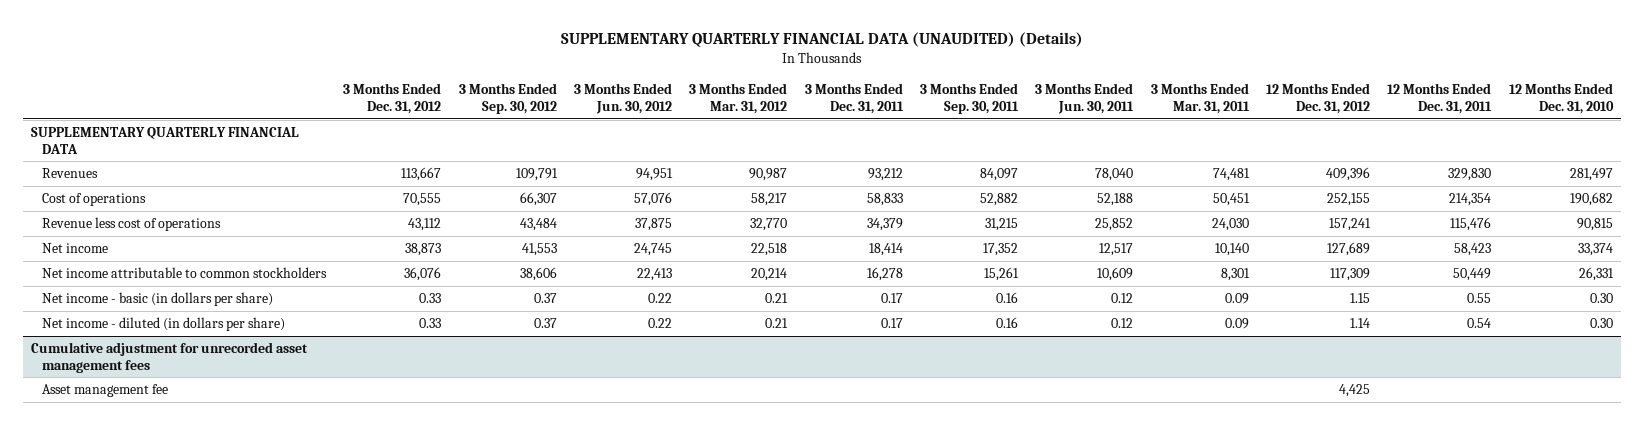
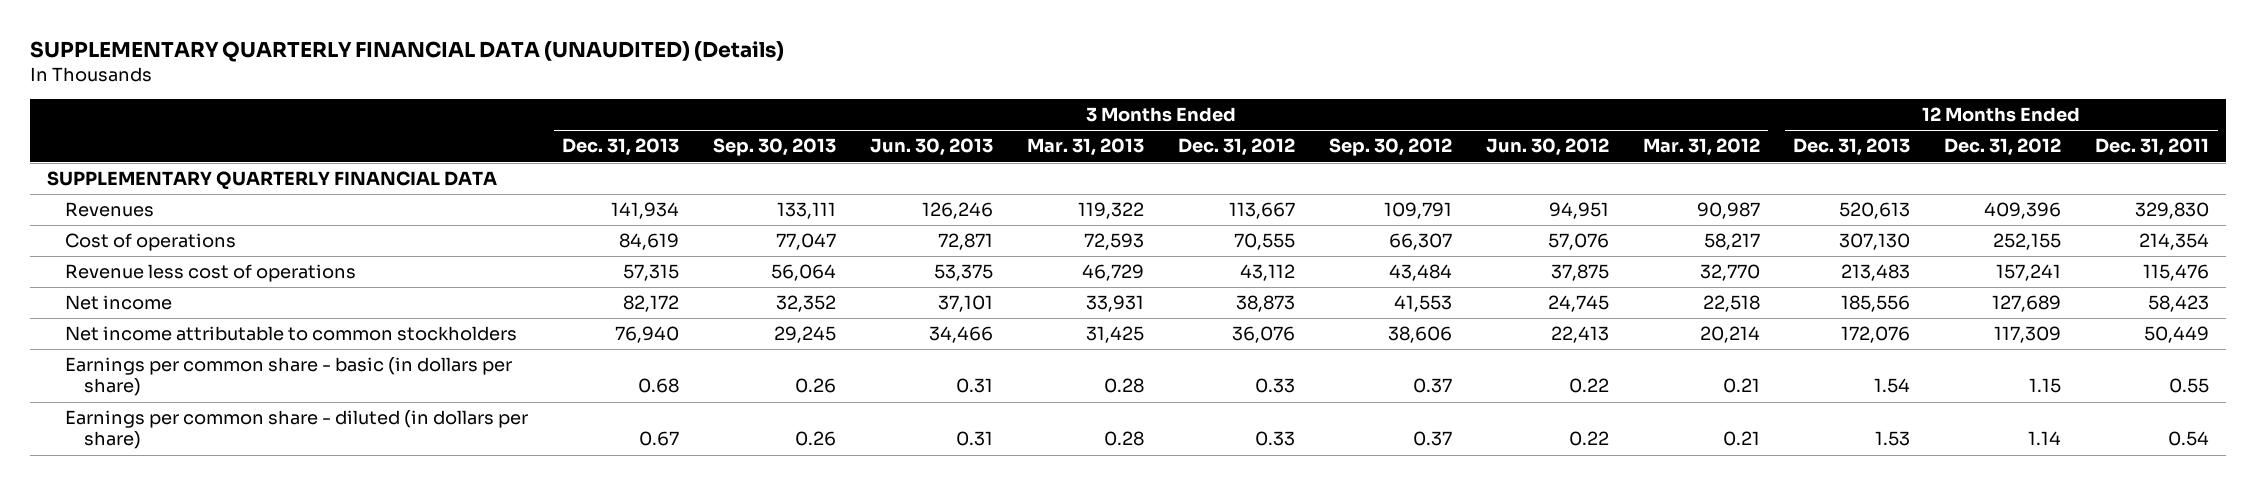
- | 3 Months Ended Dec. 31, 2012 | 3 Months Ended Sep. 30, 2012 | 3 Months Ended Jun. 30, 2012 | 3 Months Ended Mar. 31, 2012 | 3 Months Ended Dec. 31, 2011 | 3 Months Ended Sep. 30, 2011 | 3 Months Ended Jun. 30, 2011 | 3 Months Ended Mar. 31, 2011 | 12 Months Ended Dec. 31, 2012 | 12 Months Ended Dec. 31, 2011 | 12 Months Ended Dec. 31, 2010
+ | 3 Months Ended Dec. 31, 2013 | 3 Months Ended Sep. 30, 2013 | 3 Months Ended Jun. 30, 2013 | 3 Months Ended Mar. 31, 2013 | 3 Months Ended Dec. 31, 2012 | 3 Months Ended Sep. 30, 2012 | 3 Months Ended Jun. 30, 2012 | 3 Months Ended Mar. 31, 2012 | 12 Months Ended Dec. 31, 2013 | 12 Months Ended Dec. 31, 2012 | 12 Months Ended Dec. 31, 2011
- Net income - basic (in dollars per share) | 0.33 | 0.37 | 0.22 | 0.21 | 0.17 | 0.16 | 0.12 | 0.09 | 1.15 | 0.55 | 0.30
- Net income - diluted (in dollars per share) | 0.33 | 0.37 | 0.22 | 0.21 | 0.17 | 0.16 | 0.12 | 0.09 | 1.14 | 0.54 | 0.30
- Cumulative adjustment for unrecorded asset management fees
- Asset management fee | | | | | | | | | 4,425 | |
+ Earnings per common share - basic (in dollars per share) | 0.68 | 0.26 | 0.31 | 0.28 | 0.33 | 0.37 | 0.22 | 0.21 | 1.54 | 1.15 | 0.55
+ Earnings per common share - diluted (in dollars per share) | 0.67 | 0.26 | 0.31 | 0.28 | 0.33 | 0.37 | 0.22 | 0.21 | 1.53 | 1.14 | 0.54

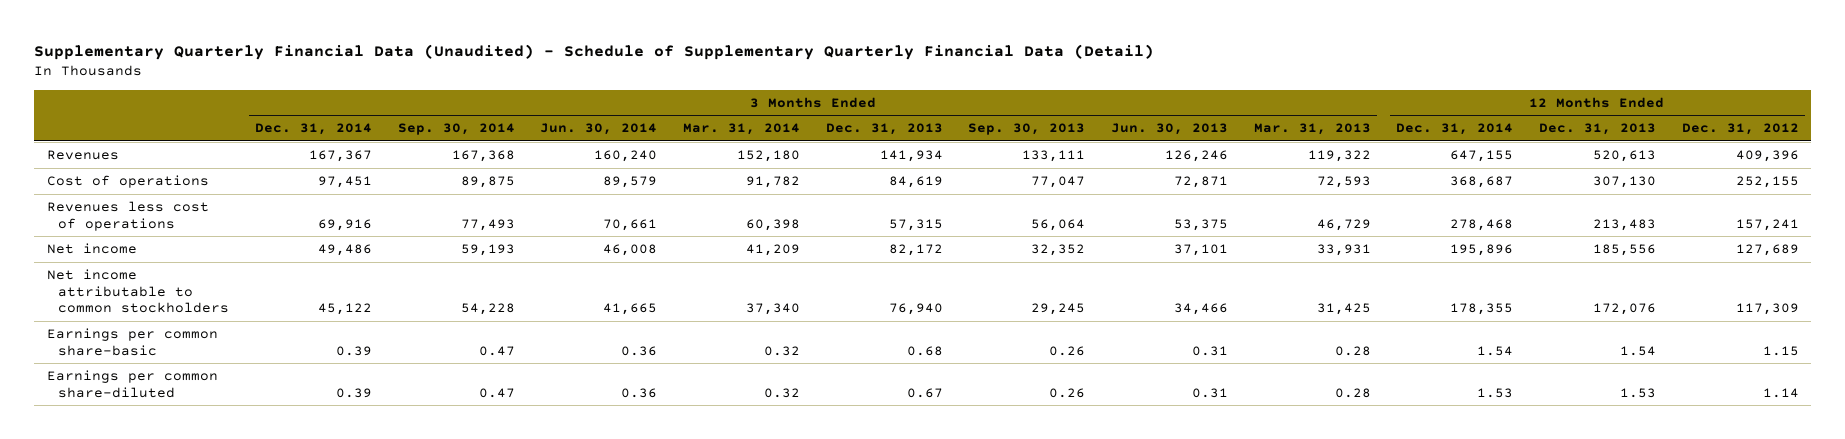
- SUPPLEMENTARY QUARTERLY FINANCIAL DATA (UNAUDITED) (Details)
+ Supplementary Quarterly Financial Data (Unaudited) - Schedule of Supplementary Quarterly Financial Data (Detail)
- | 3 Months Ended Dec. 31, 2013 | 3 Months Ended Sep. 30, 2013 | 3 Months Ended Jun. 30, 2013 | 3 Months Ended Mar. 31, 2013 | 3 Months Ended Dec. 31, 2012 | 3 Months Ended Sep. 30, 2012 | 3 Months Ended Jun. 30, 2012 | 3 Months Ended Mar. 31, 2012 | 12 Months Ended Dec. 31, 2013 | 12 Months Ended Dec. 31, 2012 | 12 Months Ended Dec. 31, 2011
+ | 3 Months Ended Dec. 31, 2014 | 3 Months Ended Sep. 30, 2014 | 3 Months Ended Jun. 30, 2014 | 3 Months Ended Mar. 31, 2014 | 3 Months Ended Dec. 31, 2013 | 3 Months Ended Sep. 30, 2013 | 3 Months Ended Jun. 30, 2013 | 3 Months Ended Mar. 31, 2013 | 12 Months Ended Dec. 31, 2014 | 12 Months Ended Dec. 31, 2013 | 12 Months Ended Dec. 31, 2012
- SUPPLEMENTARY QUARTERLY FINANCIAL DATA
- Revenue less cost of operations | 57,315 | 56,064 | 53,375 | 46,729 | 43,112 | 43,484 | 37,875 | 32,770 | 213,483 | 157,241 | 115,476
+ Revenues less cost of operations | 69,916 | 77,493 | 70,661 | 60,398 | 57,315 | 56,064 | 53,375 | 46,729 | 278,468 | 213,483 | 157,241
- Earnings per common share - basic (in dollars per share) | 0.68 | 0.26 | 0.31 | 0.28 | 0.33 | 0.37 | 0.22 | 0.21 | 1.54 | 1.15 | 0.55
- Earnings per common share - diluted (in dollars per share) | 0.67 | 0.26 | 0.31 | 0.28 | 0.33 | 0.37 | 0.22 | 0.21 | 1.53 | 1.14 | 0.54
+ Earnings per common share-basic | 0.39 | 0.47 | 0.36 | 0.32 | 0.68 | 0.26 | 0.31 | 0.28 | 1.54 | 1.54 | 1.15
+ Earnings per common share-diluted | 0.39 | 0.47 | 0.36 | 0.32 | 0.67 | 0.26 | 0.31 | 0.28 | 1.53 | 1.53 | 1.14

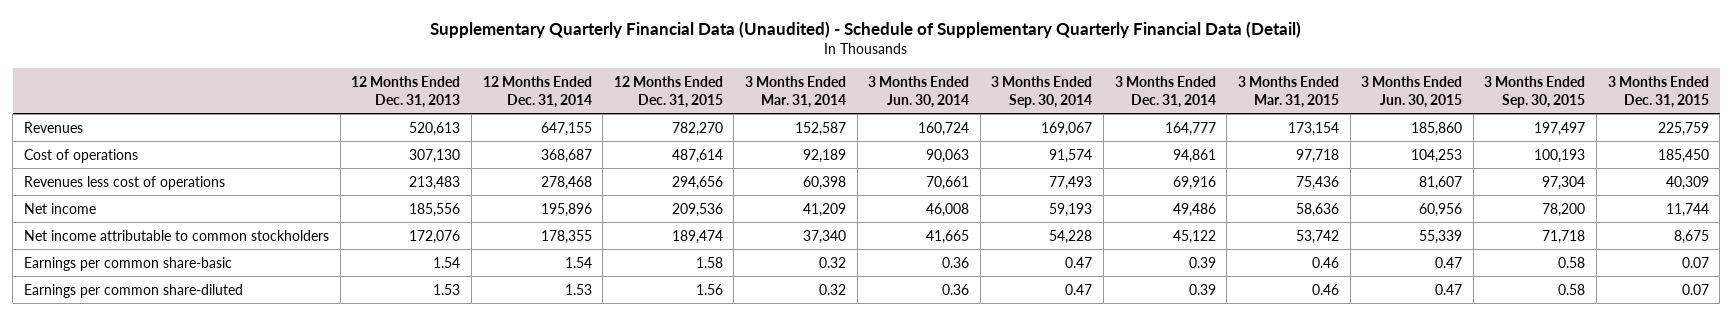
- | 3 Months Ended Dec. 31, 2014 | 3 Months Ended Sep. 30, 2014 | 3 Months Ended Jun. 30, 2014 | 3 Months Ended Mar. 31, 2014 | 3 Months Ended Dec. 31, 2013 | 3 Months Ended Sep. 30, 2013 | 3 Months Ended Jun. 30, 2013 | 3 Months Ended Mar. 31, 2013 | 12 Months Ended Dec. 31, 2014 | 12 Months Ended Dec. 31, 2013 | 12 Months Ended Dec. 31, 2012
+ | 12 Months Ended Dec. 31, 2013 | 12 Months Ended Dec. 31, 2014 | 12 Months Ended Dec. 31, 2015 | 3 Months Ended Mar. 31, 2014 | 3 Months Ended Jun. 30, 2014 | 3 Months Ended Sep. 30, 2014 | 3 Months Ended Dec. 31, 2014 | 3 Months Ended Mar. 31, 2015 | 3 Months Ended Jun. 30, 2015 | 3 Months Ended Sep. 30, 2015 | 3 Months Ended Dec. 31, 2015
- Revenues | 167,367 | 167,368 | 160,240 | 152,180 | 141,934 | 133,111 | 126,246 | 119,322 | 647,155 | 520,613 | 409,396
- Cost of operations | 97,451 | 89,875 | 89,579 | 91,782 | 84,619 | 77,047 | 72,871 | 72,593 | 368,687 | 307,130 | 252,155
+ Revenues | 520,613 | 647,155 | 782,270 | 152,587 | 160,724 | 169,067 | 164,777 | 173,154 | 185,860 | 197,497 | 225,759
+ Cost of operations | 307,130 | 368,687 | 487,614 | 92,189 | 90,063 | 91,574 | 94,861 | 97,718 | 104,253 | 100,193 | 185,450

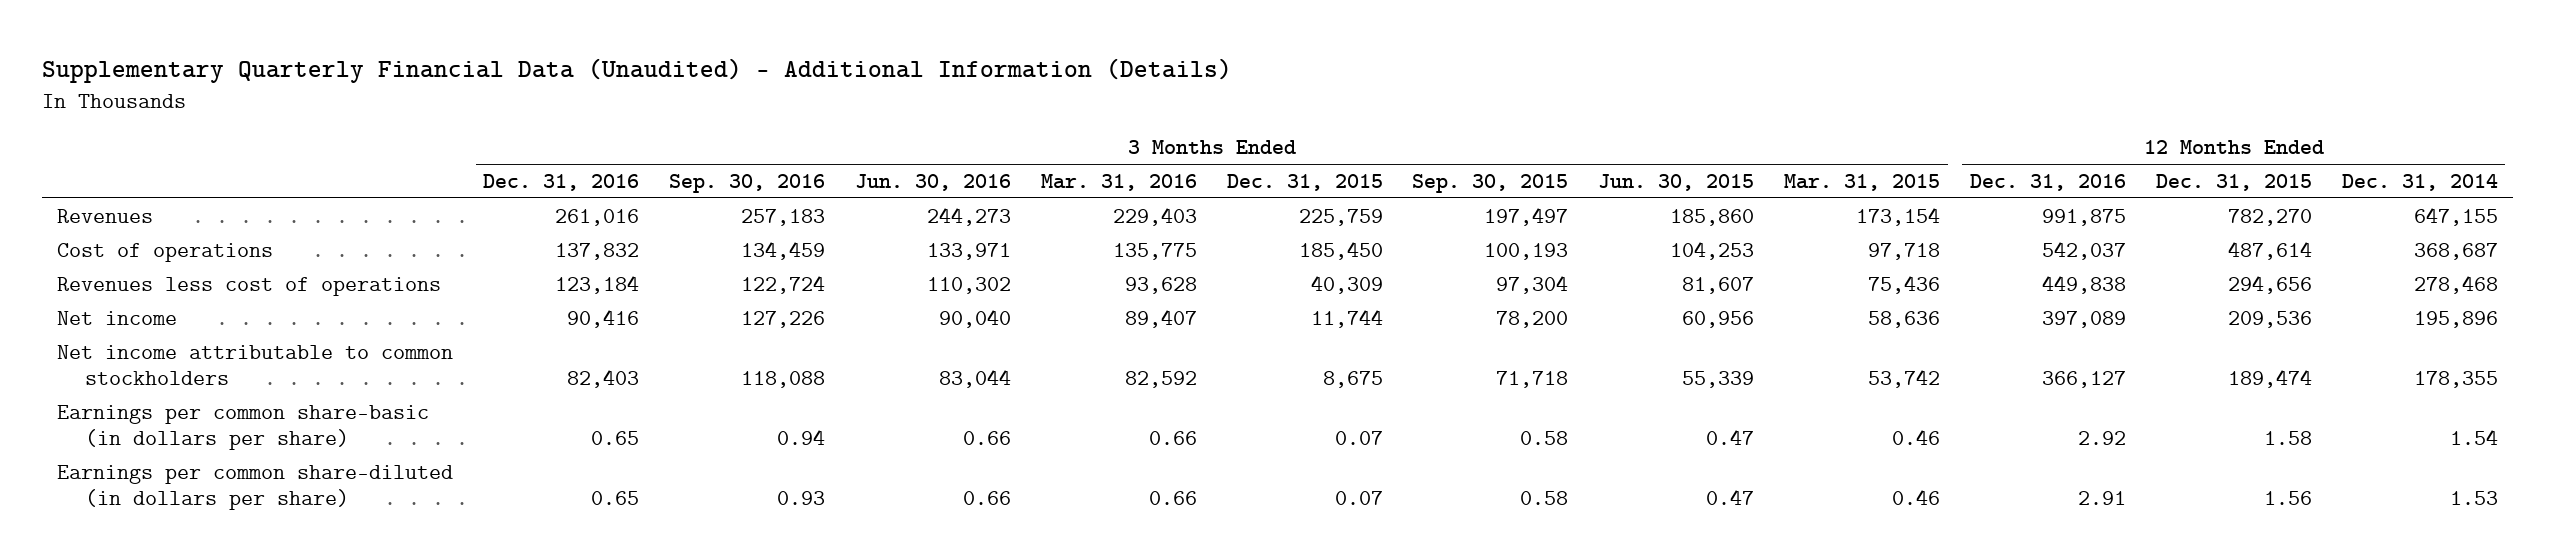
- Supplementary Quarterly Financial Data (Unaudited) - Schedule of Supplementary Quarterly Financial Data (Detail)
+ Supplementary Quarterly Financial Data (Unaudited) - Additional Information (Details)
- | 12 Months Ended Dec. 31, 2013 | 12 Months Ended Dec. 31, 2014 | 12 Months Ended Dec. 31, 2015 | 3 Months Ended Mar. 31, 2014 | 3 Months Ended Jun. 30, 2014 | 3 Months Ended Sep. 30, 2014 | 3 Months Ended Dec. 31, 2014 | 3 Months Ended Mar. 31, 2015 | 3 Months Ended Jun. 30, 2015 | 3 Months Ended Sep. 30, 2015 | 3 Months Ended Dec. 31, 2015
+ | 3 Months Ended Dec. 31, 2016 | 3 Months Ended Sep. 30, 2016 | 3 Months Ended Jun. 30, 2016 | 3 Months Ended Mar. 31, 2016 | 3 Months Ended Dec. 31, 2015 | 3 Months Ended Sep. 30, 2015 | 3 Months Ended Jun. 30, 2015 | 3 Months Ended Mar. 31, 2015 | 12 Months Ended Dec. 31, 2016 | 12 Months Ended Dec. 31, 2015 | 12 Months Ended Dec. 31, 2014
- Earnings per common share-basic | 1.54 | 1.54 | 1.58 | 0.32 | 0.36 | 0.47 | 0.39 | 0.46 | 0.47 | 0.58 | 0.07
- Earnings per common share-diluted | 1.53 | 1.53 | 1.56 | 0.32 | 0.36 | 0.47 | 0.39 | 0.46 | 0.47 | 0.58 | 0.07
+ Earnings per common share-basic (in dollars per share) | 0.65 | 0.94 | 0.66 | 0.66 | 0.07 | 0.58 | 0.47 | 0.46 | 2.92 | 1.58 | 1.54
+ Earnings per common share-diluted (in dollars per share) | 0.65 | 0.93 | 0.66 | 0.66 | 0.07 | 0.58 | 0.47 | 0.46 | 2.91 | 1.56 | 1.53

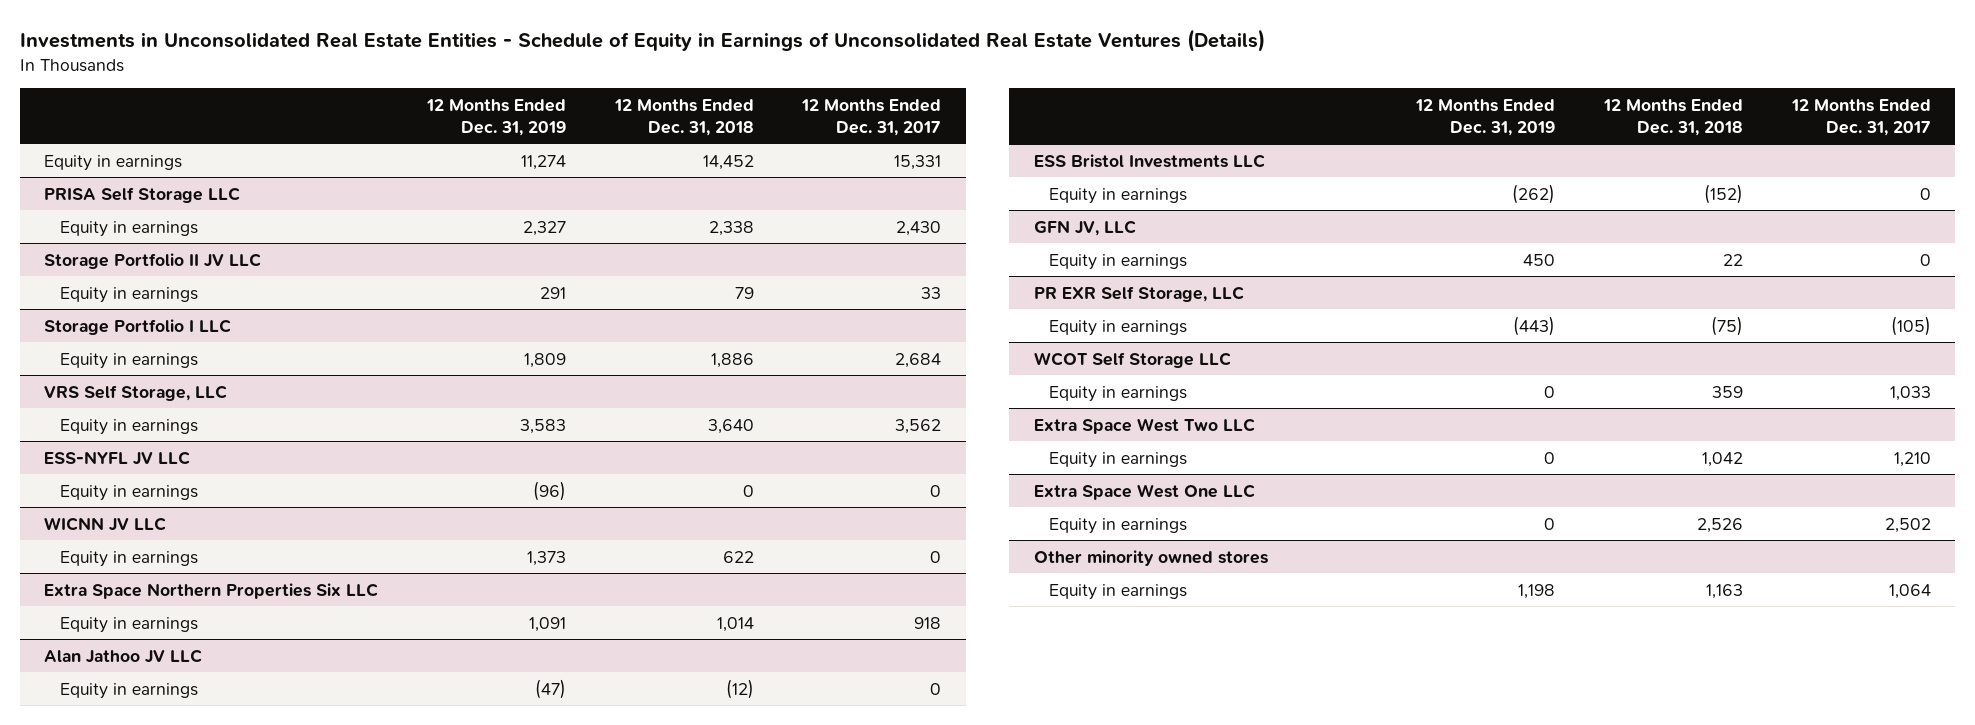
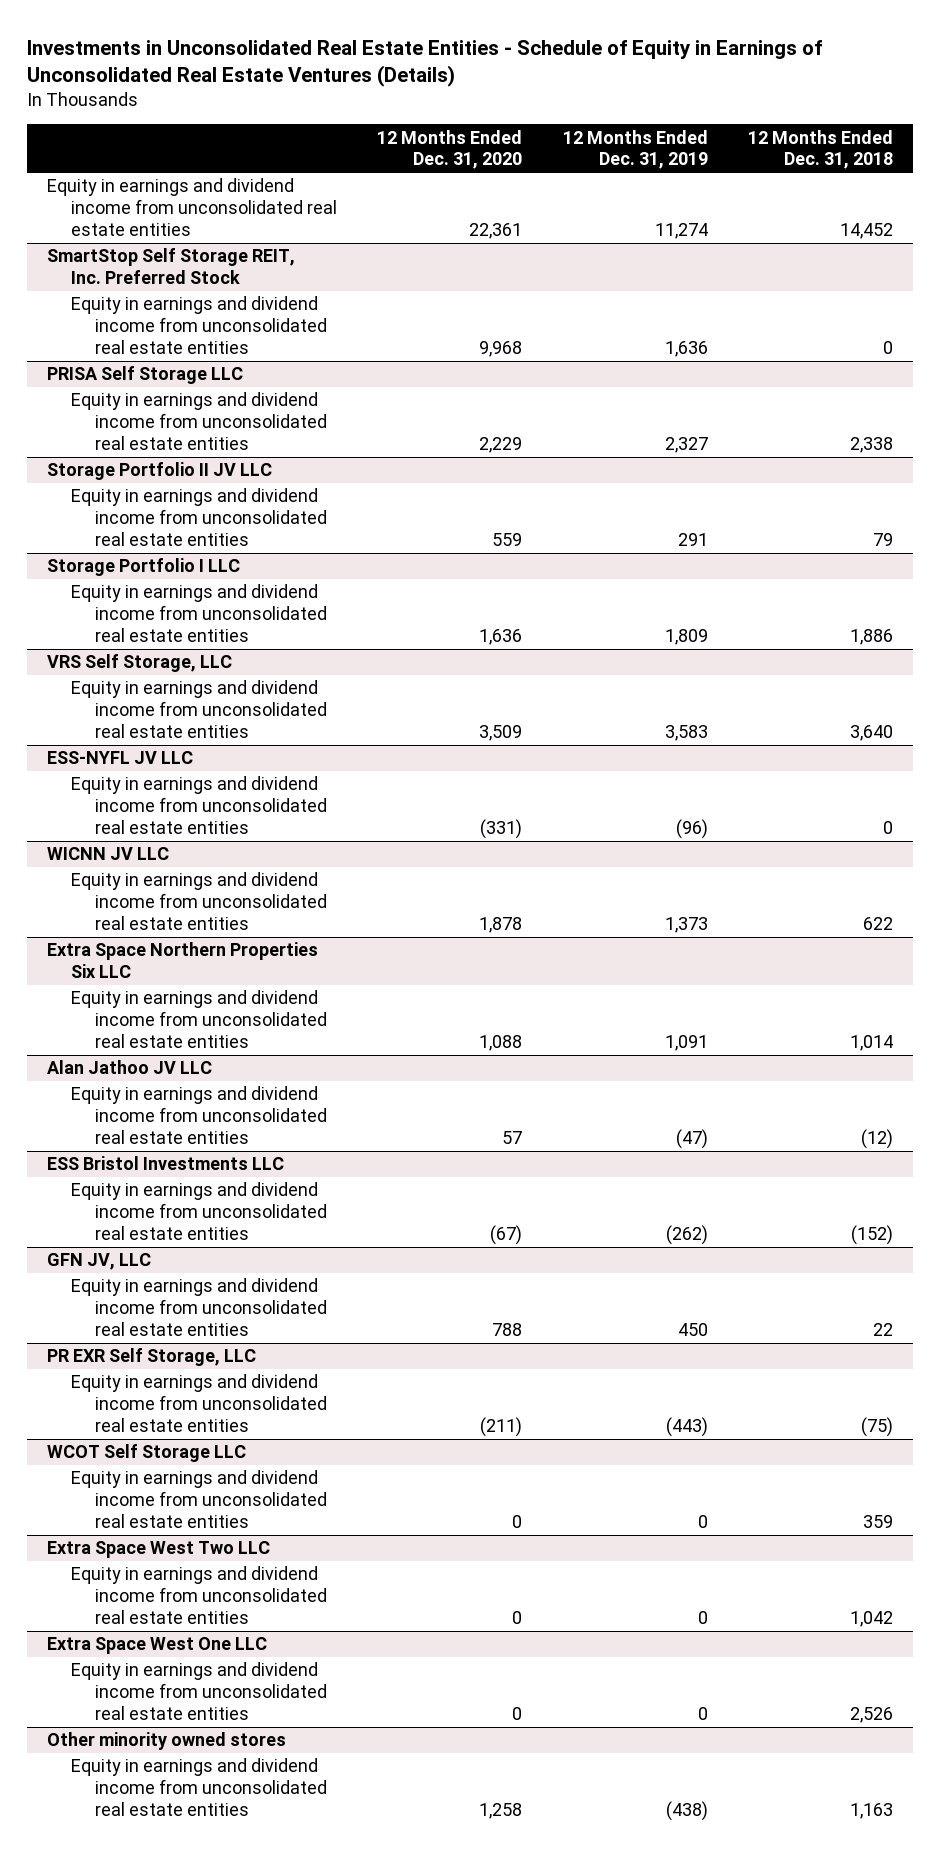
- | 12 Months Ended Dec. 31, 2019 | 12 Months Ended Dec. 31, 2018 | 12 Months Ended Dec. 31, 2017
+ | 12 Months Ended Dec. 31, 2020 | 12 Months Ended Dec. 31, 2019 | 12 Months Ended Dec. 31, 2018
- Equity in earnings | 11,274 | 14,452 | 15,331
+ Equity in earnings and dividend income from unconsolidated real estate entities | 22,361 | 11,274 | 14,452
+ SmartStop Self Storage REIT, Inc. Preferred Stock
+ Equity in earnings and dividend income from unconsolidated real estate entities | 9,968 | 1,636 | 0
@ PRISA Self Storage LLC
- Equity in earnings | 2,327 | 2,338 | 2,430
+ Equity in earnings and dividend income from unconsolidated real estate entities | 2,229 | 2,327 | 2,338
@ Storage Portfolio II JV LLC
- Equity in earnings | 291 | 79 | 33
+ Equity in earnings and dividend income from unconsolidated real estate entities | 559 | 291 | 79
@ Storage Portfolio I LLC
- Equity in earnings | 1,809 | 1,886 | 2,684
+ Equity in earnings and dividend income from unconsolidated real estate entities | 1,636 | 1,809 | 1,886
@ VRS Self Storage, LLC
- Equity in earnings | 3,583 | 3,640 | 3,562
+ Equity in earnings and dividend income from unconsolidated real estate entities | 3,509 | 3,583 | 3,640
@ ESS-NYFL JV LLC
- Equity in earnings | (96) | 0 | 0
+ Equity in earnings and dividend income from unconsolidated real estate entities | (331) | (96) | 0
@ WICNN JV LLC
- Equity in earnings | 1,373 | 622 | 0
+ Equity in earnings and dividend income from unconsolidated real estate entities | 1,878 | 1,373 | 622
@ Extra Space Northern Properties Six LLC
- Equity in earnings | 1,091 | 1,014 | 918
+ Equity in earnings and dividend income from unconsolidated real estate entities | 1,088 | 1,091 | 1,014
@ Alan Jathoo JV LLC
- Equity in earnings | (47) | (12) | 0
+ Equity in earnings and dividend income from unconsolidated real estate entities | 57 | (47) | (12)
@ ESS Bristol Investments LLC
- Equity in earnings | (262) | (152) | 0
+ Equity in earnings and dividend income from unconsolidated real estate entities | (67) | (262) | (152)
@ GFN JV, LLC
- Equity in earnings | 450 | 22 | 0
+ Equity in earnings and dividend income from unconsolidated real estate entities | 788 | 450 | 22
@ PR EXR Self Storage, LLC
- Equity in earnings | (443) | (75) | (105)
+ Equity in earnings and dividend income from unconsolidated real estate entities | (211) | (443) | (75)
@ WCOT Self Storage LLC
- Equity in earnings | 0 | 359 | 1,033
+ Equity in earnings and dividend income from unconsolidated real estate entities | 0 | 0 | 359
@ Extra Space West Two LLC
- Equity in earnings | 0 | 1,042 | 1,210
+ Equity in earnings and dividend income from unconsolidated real estate entities | 0 | 0 | 1,042
@ Extra Space West One LLC
- Equity in earnings | 0 | 2,526 | 2,502
+ Equity in earnings and dividend income from unconsolidated real estate entities | 0 | 0 | 2,526
@ Other minority owned stores
- Equity in earnings | 1,198 | 1,163 | 1,064
+ Equity in earnings and dividend income from unconsolidated real estate entities | 1,258 | (438) | 1,163

